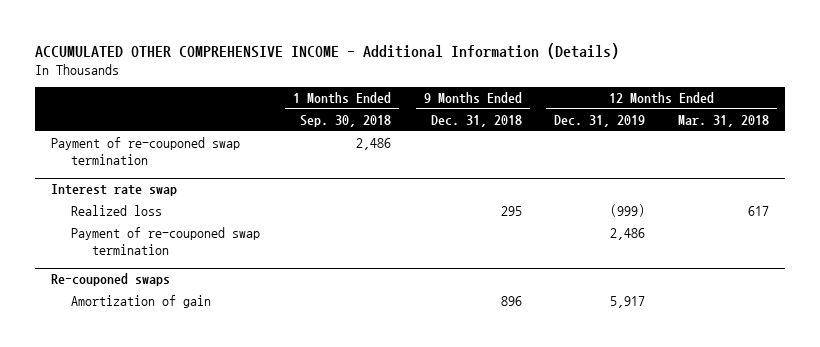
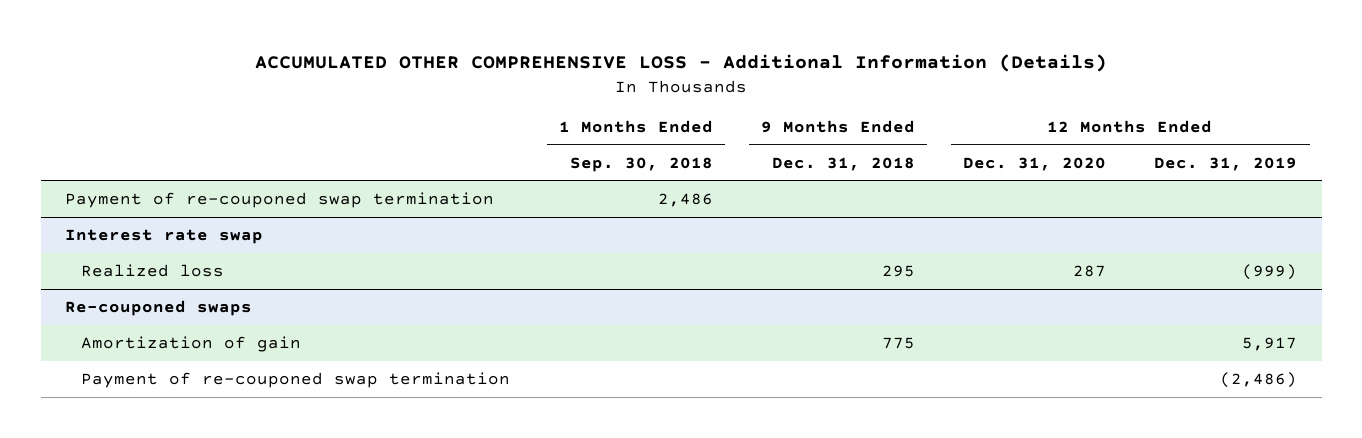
- ACCUMULATED OTHER COMPREHENSIVE INCOME - Additional Information (Details)
+ ACCUMULATED OTHER COMPREHENSIVE LOSS - Additional Information (Details)
- | 1 Months Ended Sep. 30, 2018 | 9 Months Ended Dec. 31, 2018 | 12 Months Ended Dec. 31, 2019 | 12 Months Ended Mar. 31, 2018
+ | 1 Months Ended Sep. 30, 2018 | 9 Months Ended Dec. 31, 2018 | 12 Months Ended Dec. 31, 2020 | 12 Months Ended Dec. 31, 2019
@ Interest rate swap
- Payment of re-couponed swap termination | | | 2,486 |
@ Re-couponed swaps
- Amortization of gain | | 896 | 5,917 |
+ Amortization of gain | | 775 | | 5,917
+ Payment of re-couponed swap termination | | | | (2,486)

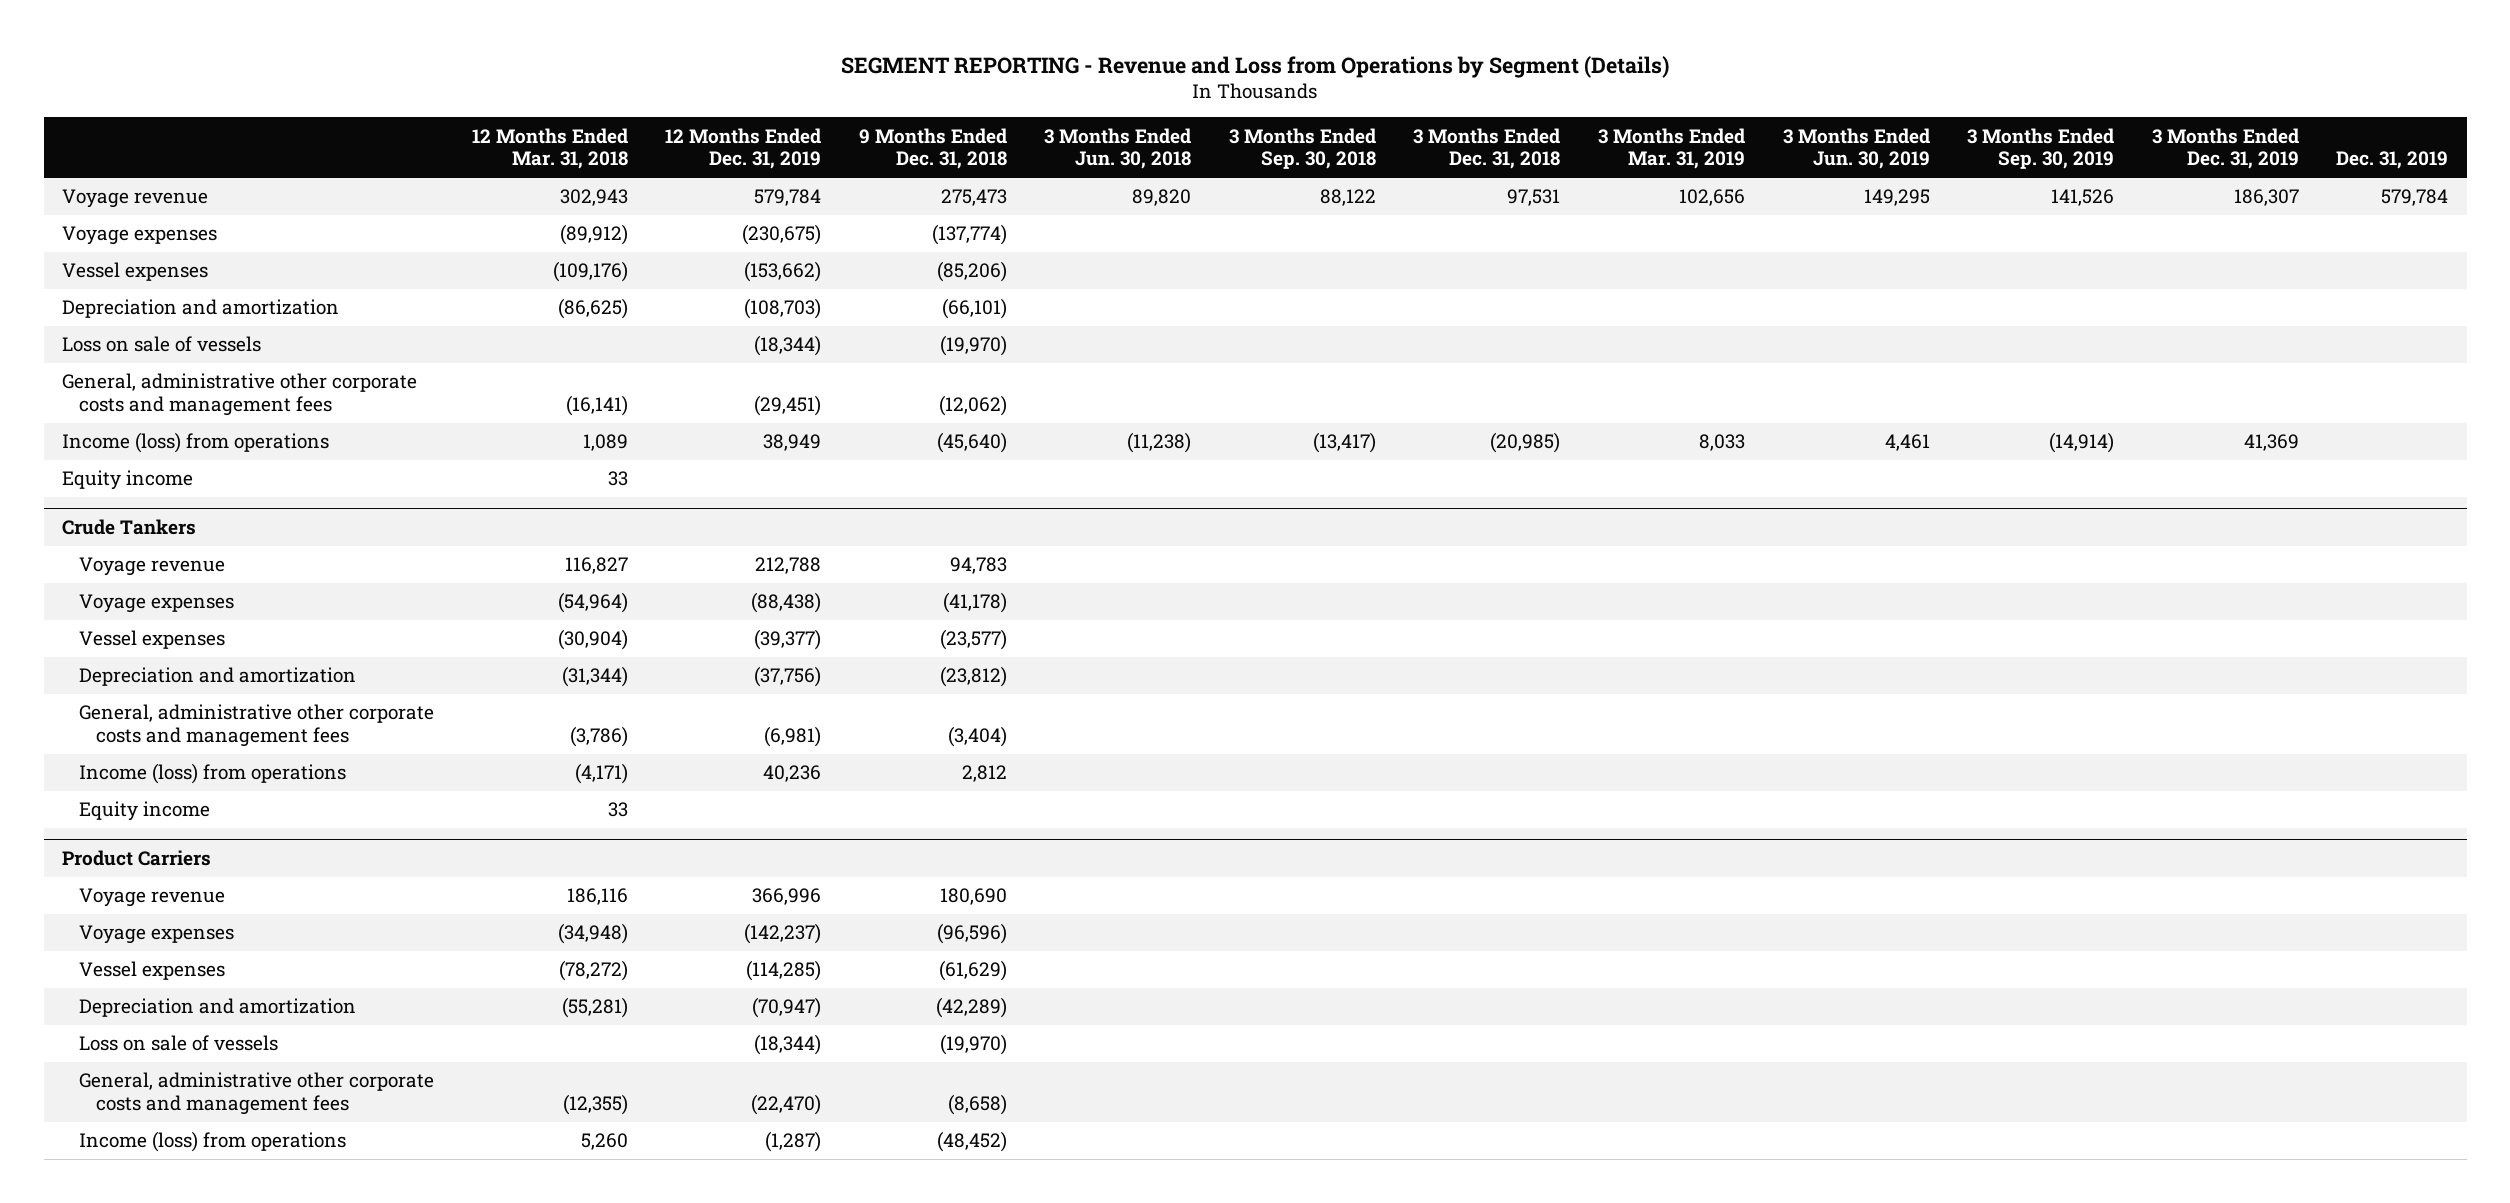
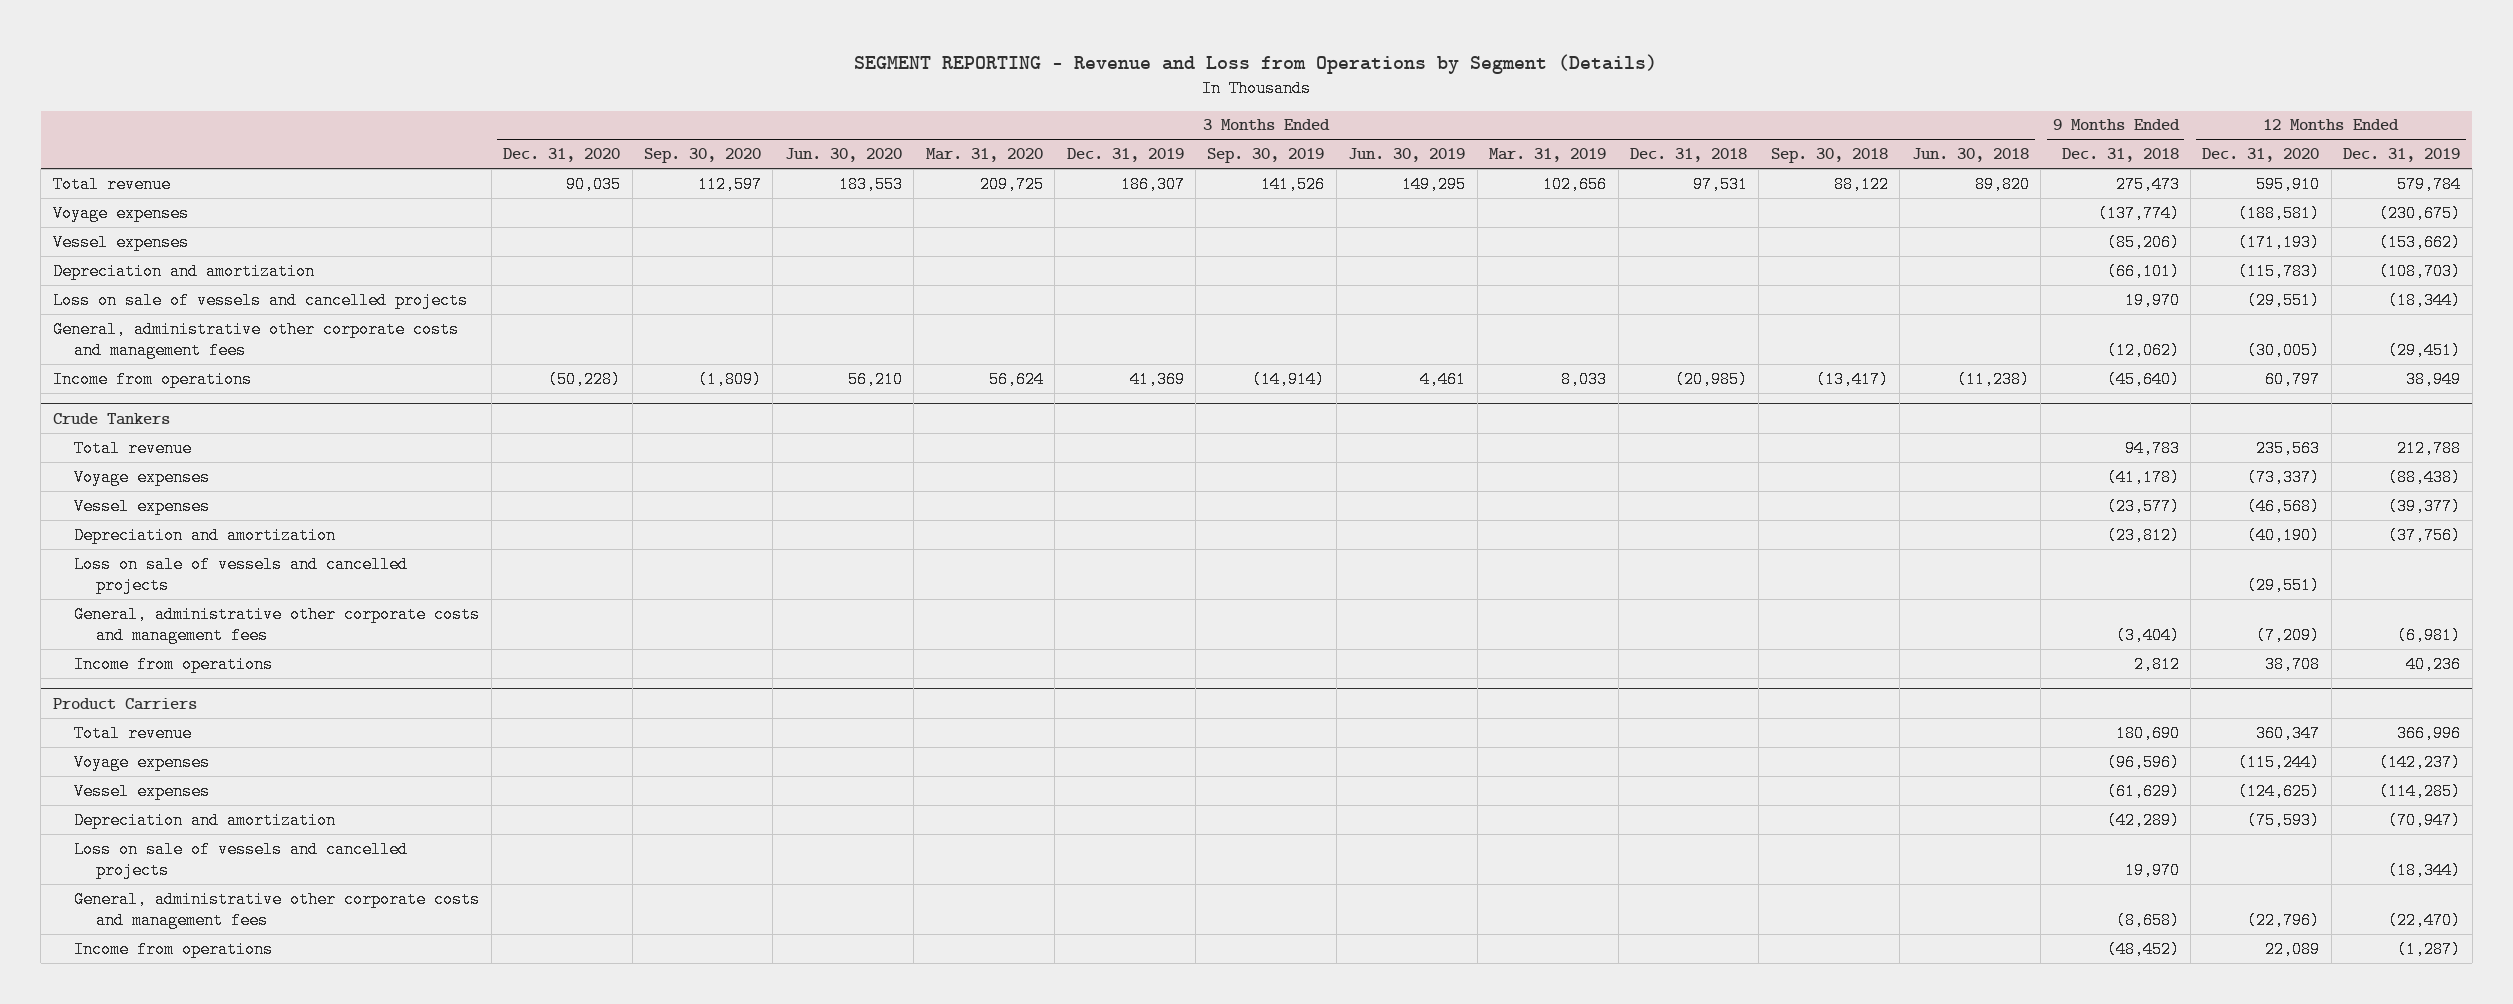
- | 12 Months Ended Mar. 31, 2018 | 12 Months Ended Dec. 31, 2019 | 9 Months Ended Dec. 31, 2018 | 3 Months Ended Jun. 30, 2018 | 3 Months Ended Sep. 30, 2018 | 3 Months Ended Dec. 31, 2018 | 3 Months Ended Mar. 31, 2019 | 3 Months Ended Jun. 30, 2019 | 3 Months Ended Sep. 30, 2019 | 3 Months Ended Dec. 31, 2019 | Dec. 31, 2019
+ | 3 Months Ended Dec. 31, 2020 | 3 Months Ended Sep. 30, 2020 | 3 Months Ended Jun. 30, 2020 | 3 Months Ended Mar. 31, 2020 | 3 Months Ended Dec. 31, 2019 | 3 Months Ended Sep. 30, 2019 | 3 Months Ended Jun. 30, 2019 | 3 Months Ended Mar. 31, 2019 | 3 Months Ended Dec. 31, 2018 | 3 Months Ended Sep. 30, 2018 | 3 Months Ended Jun. 30, 2018 | 9 Months Ended Dec. 31, 2018 | 12 Months Ended Dec. 31, 2020 | 12 Months Ended Dec. 31, 2019
- Voyage revenue | 302,943 | 579,784 | 275,473 | 89,820 | 88,122 | 97,531 | 102,656 | 149,295 | 141,526 | 186,307 | 579,784
+ Total revenue | 90,035 | 112,597 | 183,553 | 209,725 | 186,307 | 141,526 | 149,295 | 102,656 | 97,531 | 88,122 | 89,820 | 275,473 | 595,910 | 579,784
- Loss on sale of vessels | | (18,344) | (19,970) | | | | | | | |
+ Loss on sale of vessels and cancelled projects | | | | | | | | | | | | 19,970 | (29,551) | (18,344)
- Income (loss) from operations | 1,089 | 38,949 | (45,640) | (11,238) | (13,417) | (20,985) | 8,033 | 4,461 | (14,914) | 41,369 |
- Equity income | 33 | | | | | | | | | |
+ Income from operations | (50,228) | (1,809) | 56,210 | 56,624 | 41,369 | (14,914) | 4,461 | 8,033 | (20,985) | (13,417) | (11,238) | (45,640) | 60,797 | 38,949
@ Crude Tankers
- Voyage revenue | 116,827 | 212,788 | 94,783 | | | | | | | |
+ Total revenue | | | | | | | | | | | | 94,783 | 235,563 | 212,788
+ Loss on sale of vessels and cancelled projects | | | | | | | | | | | | | (29,551) |
- Income (loss) from operations | (4,171) | 40,236 | 2,812 | | | | | | | |
- Equity income | 33 | | | | | | | | | |
+ Income from operations | | | | | | | | | | | | 2,812 | 38,708 | 40,236
@ Product Carriers
- Voyage revenue | 186,116 | 366,996 | 180,690 | | | | | | | |
+ Total revenue | | | | | | | | | | | | 180,690 | 360,347 | 366,996
- Loss on sale of vessels | | (18,344) | (19,970) | | | | | | | |
+ Loss on sale of vessels and cancelled projects | | | | | | | | | | | | 19,970 | | (18,344)
- Income (loss) from operations | 5,260 | (1,287) | (48,452) | | | | | | | |
+ Income from operations | | | | | | | | | | | | (48,452) | 22,089 | (1,287)

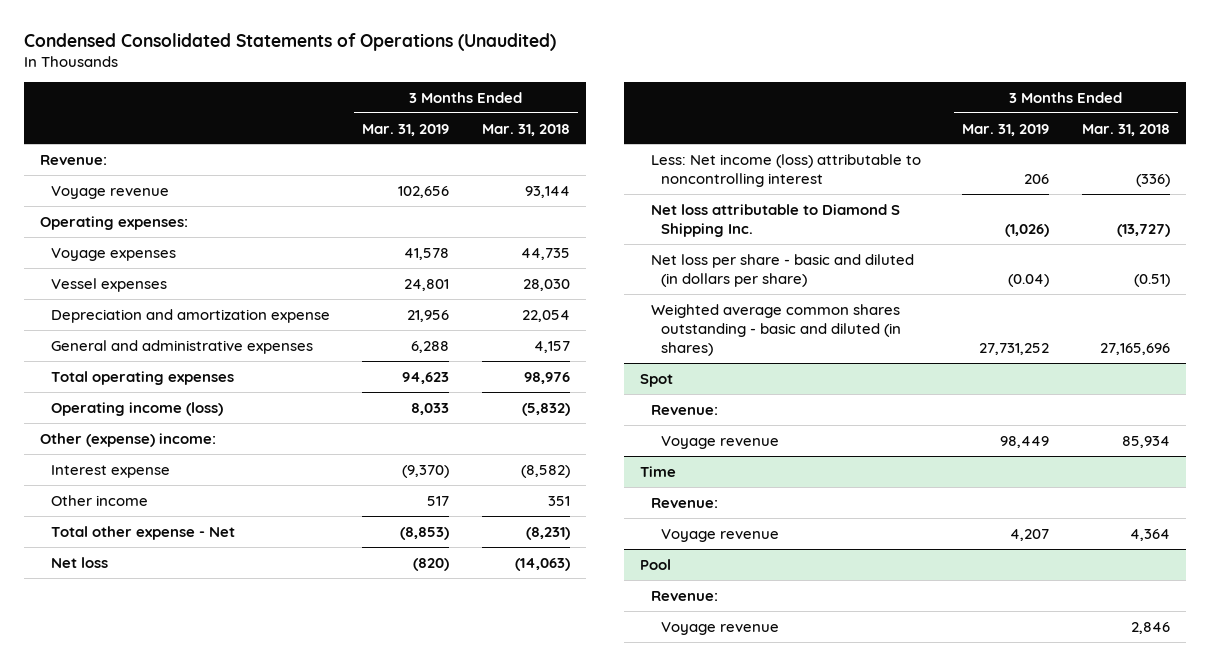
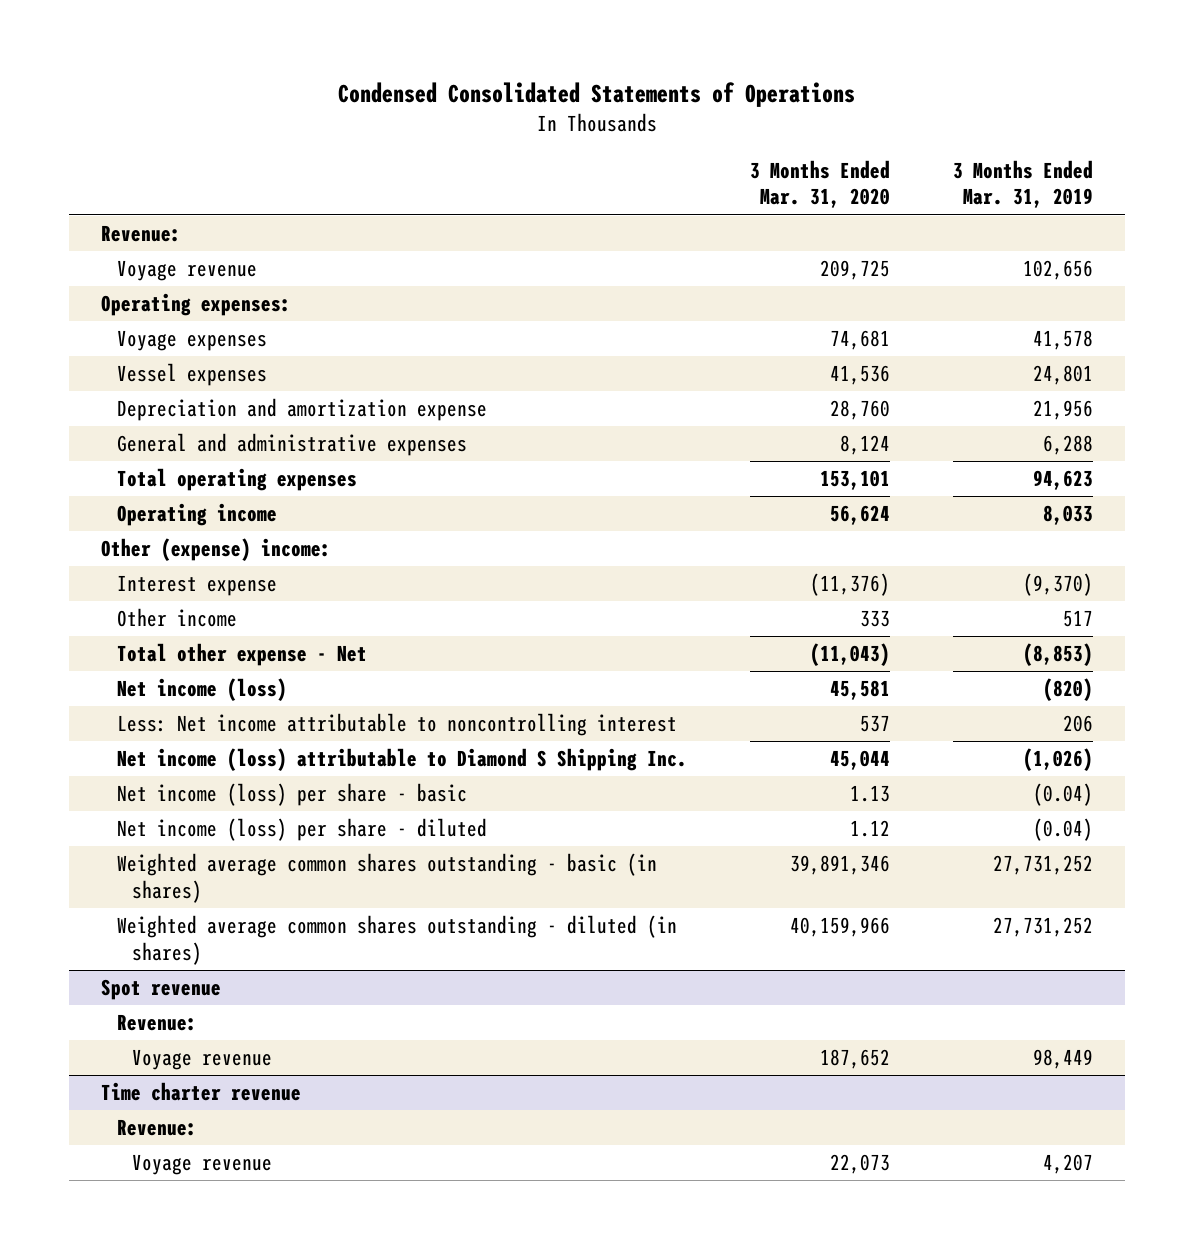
- Condensed Consolidated Statements of Operations (Unaudited)
+ Condensed Consolidated Statements of Operations
- | 3 Months Ended Mar. 31, 2019 | 3 Months Ended Mar. 31, 2018
+ | 3 Months Ended Mar. 31, 2020 | 3 Months Ended Mar. 31, 2019
- Operating income (loss) | 8,033 | (5,832)
+ Operating income | 56,624 | 8,033
- Net loss | (820) | (14,063)
- Less: Net income (loss) attributable to noncontrolling interest | 206 | (336)
- Net loss attributable to Diamond S Shipping Inc. | (1,026) | (13,727)
- Net loss per share - basic and diluted (in dollars per share) | (0.04) | (0.51)
- Weighted average common shares outstanding - basic and diluted (in shares) | 27,731,252 | 27,165,696
- Spot
+ Net income (loss) | 45,581 | (820)
+ Less: Net income attributable to noncontrolling interest | 537 | 206
+ Net income (loss) attributable to Diamond S Shipping Inc. | 45,044 | (1,026)
+ Net income (loss) per share - basic | 1.13 | (0.04)
+ Net income (loss) per share - diluted | 1.12 | (0.04)
+ Weighted average common shares outstanding - basic (in shares) | 39,891,346 | 27,731,252
+ Weighted average common shares outstanding - diluted (in shares) | 40,159,966 | 27,731,252
+ Spot revenue
- Time
+ Time charter revenue
- Pool
- Revenue:
- Voyage revenue | | 2,846

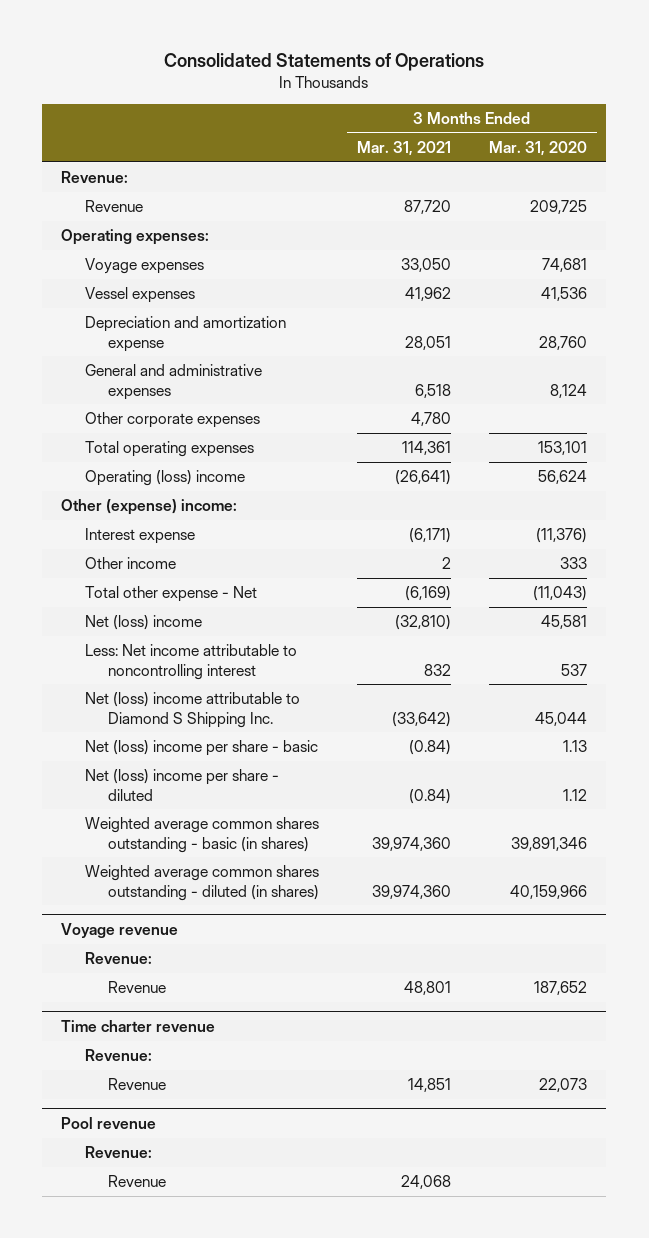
- Condensed Consolidated Statements of Operations
+ Consolidated Statements of Operations
- | 3 Months Ended Mar. 31, 2020 | 3 Months Ended Mar. 31, 2019
+ | 3 Months Ended Mar. 31, 2021 | 3 Months Ended Mar. 31, 2020
- Voyage revenue | 209,725 | 102,656
+ Revenue | 87,720 | 209,725
+ Other corporate expenses | 4,780 |
- Operating income | 56,624 | 8,033
+ Operating (loss) income | (26,641) | 56,624
- Net income (loss) | 45,581 | (820)
+ Net (loss) income | (32,810) | 45,581
- Net income (loss) attributable to Diamond S Shipping Inc. | 45,044 | (1,026)
- Net income (loss) per share - basic | 1.13 | (0.04)
- Net income (loss) per share - diluted | 1.12 | (0.04)
+ Net (loss) income attributable to Diamond S Shipping Inc. | (33,642) | 45,044
+ Net (loss) income per share - basic | (0.84) | 1.13
+ Net (loss) income per share - diluted | (0.84) | 1.12
- Spot revenue
+ Voyage revenue
- Voyage revenue | 187,652 | 98,449
+ Revenue | 48,801 | 187,652
@ Time charter revenue
- Voyage revenue | 22,073 | 4,207
+ Revenue | 14,851 | 22,073
+ Pool revenue
+ Revenue:
+ Revenue | 24,068 |

